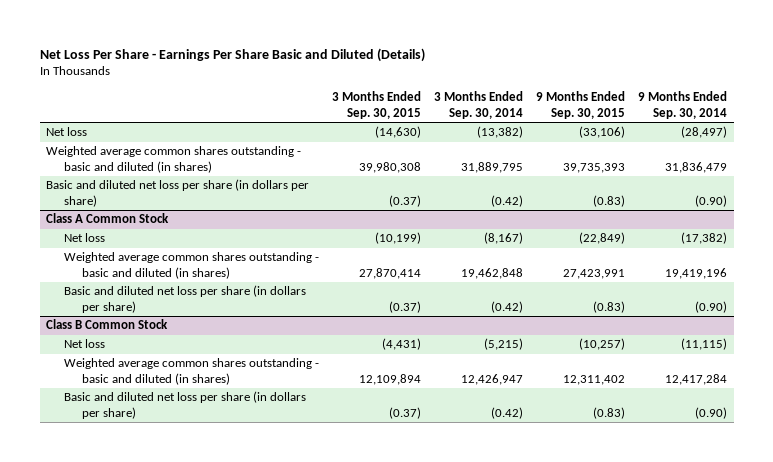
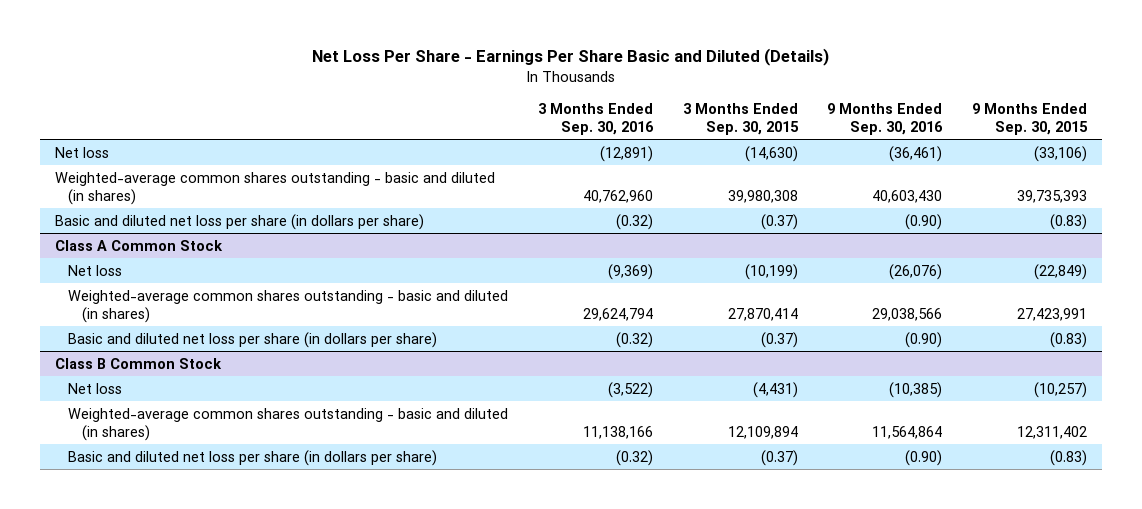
- | 3 Months Ended Sep. 30, 2015 | 3 Months Ended Sep. 30, 2014 | 9 Months Ended Sep. 30, 2015 | 9 Months Ended Sep. 30, 2014
+ | 3 Months Ended Sep. 30, 2016 | 3 Months Ended Sep. 30, 2015 | 9 Months Ended Sep. 30, 2016 | 9 Months Ended Sep. 30, 2015
- Weighted average common shares outstanding - basic and diluted (in shares) | 39,980,308 | 31,889,795 | 39,735,393 | 31,836,479
+ Weighted-average common shares outstanding - basic and diluted (in shares) | 40,762,960 | 39,980,308 | 40,603,430 | 39,735,393
@ Class A Common Stock
- Weighted average common shares outstanding - basic and diluted (in shares) | 27,870,414 | 19,462,848 | 27,423,991 | 19,419,196
+ Weighted-average common shares outstanding - basic and diluted (in shares) | 29,624,794 | 27,870,414 | 29,038,566 | 27,423,991
@ Class B Common Stock
- Weighted average common shares outstanding - basic and diluted (in shares) | 12,109,894 | 12,426,947 | 12,311,402 | 12,417,284
+ Weighted-average common shares outstanding - basic and diluted (in shares) | 11,138,166 | 12,109,894 | 11,564,864 | 12,311,402

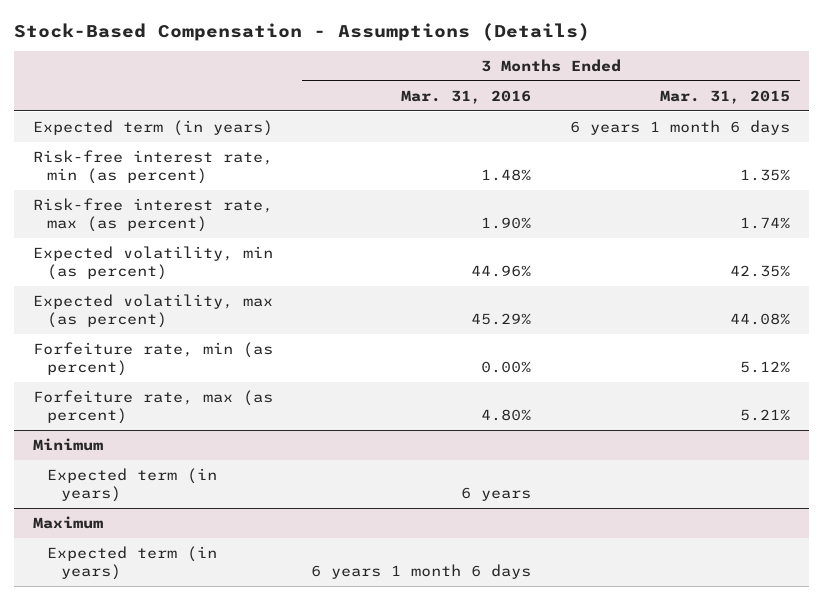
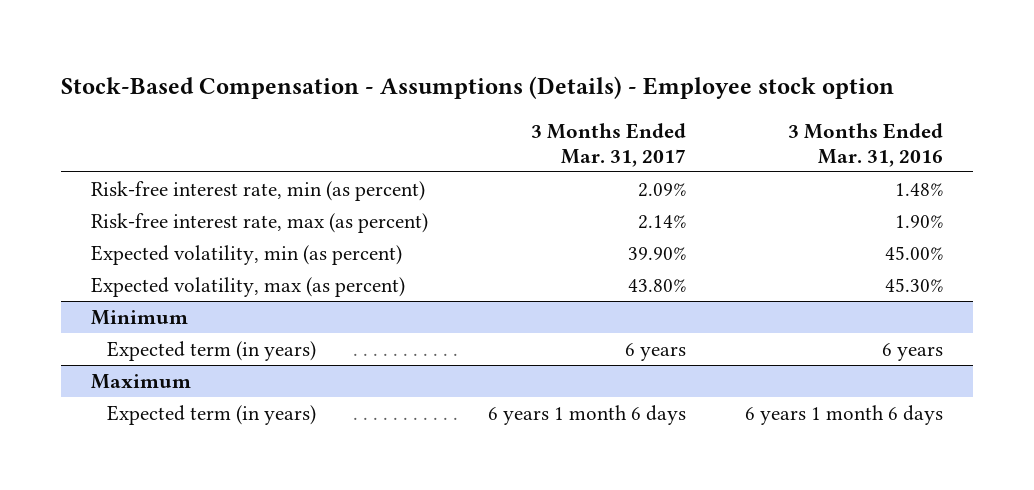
- Stock-Based Compensation - Assumptions (Details)
+ Stock-Based Compensation - Assumptions (Details) - Employee stock option
- | 3 Months Ended Mar. 31, 2016 | 3 Months Ended Mar. 31, 2015
+ | 3 Months Ended Mar. 31, 2017 | 3 Months Ended Mar. 31, 2016
- Expected term (in years) | | 6 years 1 month 6 days
- Expected volatility, min (as percent) | 44.96% | 42.35%
- Expected volatility, max (as percent) | 45.29% | 44.08%
- Forfeiture rate, min (as percent) | 0.00% | 5.12%
- Forfeiture rate, max (as percent) | 4.80% | 5.21%
+ Expected volatility, min (as percent) | 39.90% | 45.00%
+ Expected volatility, max (as percent) | 43.80% | 45.30%

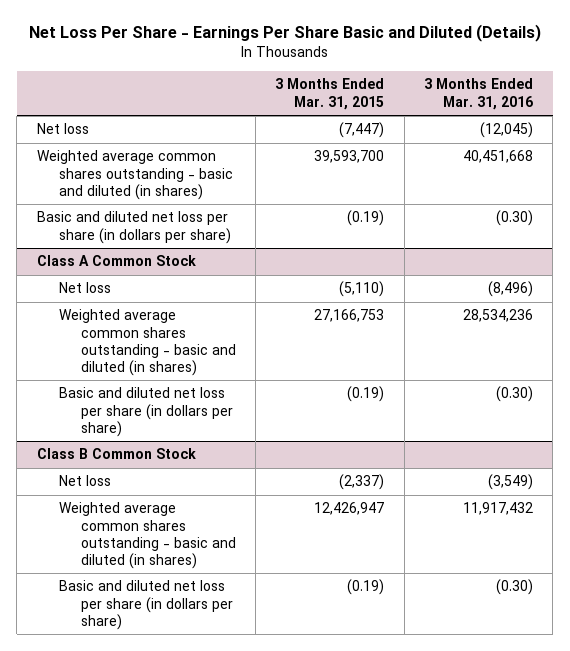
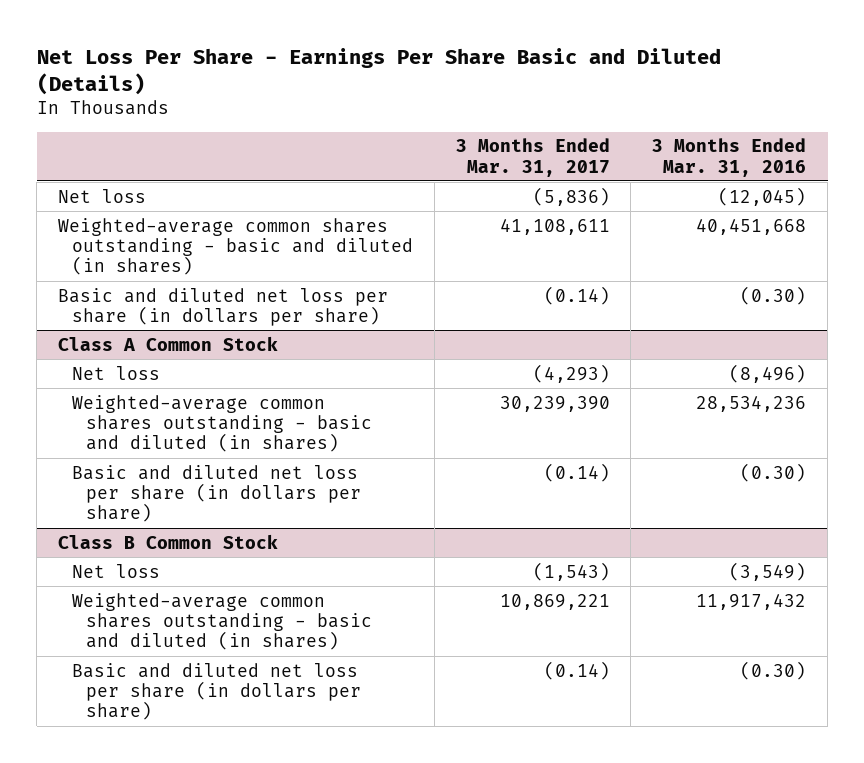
- | 3 Months Ended Mar. 31, 2015 | 3 Months Ended Mar. 31, 2016
+ | 3 Months Ended Mar. 31, 2017 | 3 Months Ended Mar. 31, 2016
- Weighted average common shares outstanding - basic and diluted (in shares) | 39,593,700 | 40,451,668
+ Weighted-average common shares outstanding - basic and diluted (in shares) | 41,108,611 | 40,451,668
@ Class A Common Stock
- Weighted average common shares outstanding - basic and diluted (in shares) | 27,166,753 | 28,534,236
+ Weighted-average common shares outstanding - basic and diluted (in shares) | 30,239,390 | 28,534,236
@ Class B Common Stock
- Weighted average common shares outstanding - basic and diluted (in shares) | 12,426,947 | 11,917,432
+ Weighted-average common shares outstanding - basic and diluted (in shares) | 10,869,221 | 11,917,432

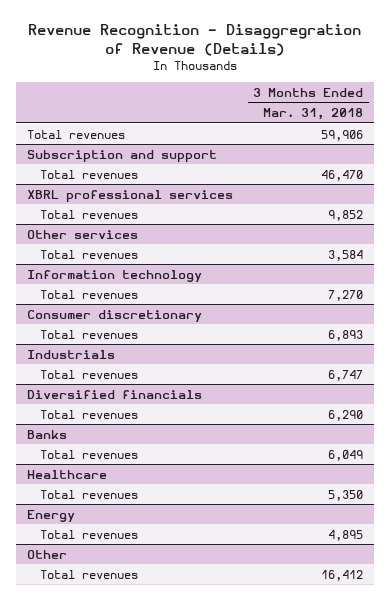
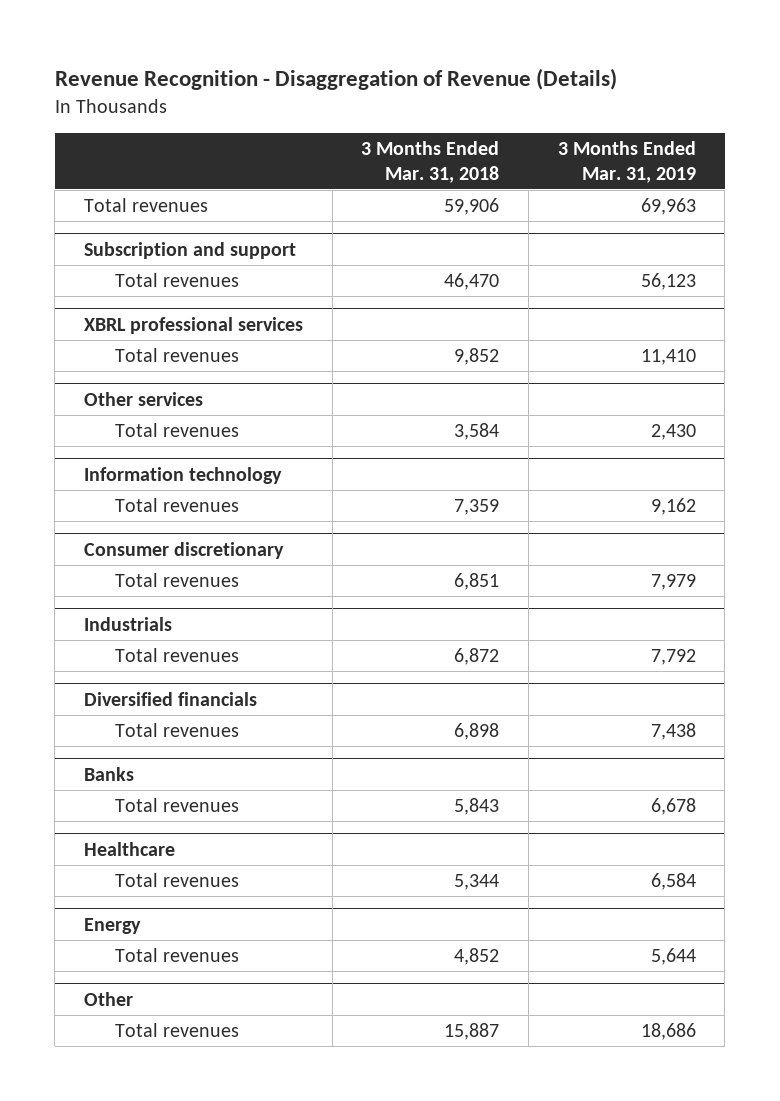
- Revenue Recognition - Disaggregration of Revenue (Details)
+ Revenue Recognition - Disaggregation of Revenue (Details)
- | 3 Months Ended Mar. 31, 2018
+ | 3 Months Ended Mar. 31, 2018 | 3 Months Ended Mar. 31, 2019
@ Information technology
- Total revenues | 7,270
+ Total revenues | 7,359 | 9,162
@ Consumer discretionary
- Total revenues | 6,893
+ Total revenues | 6,851 | 7,979
@ Industrials
- Total revenues | 6,747
+ Total revenues | 6,872 | 7,792
@ Diversified financials
- Total revenues | 6,290
+ Total revenues | 6,898 | 7,438
@ Banks
- Total revenues | 6,049
+ Total revenues | 5,843 | 6,678
@ Healthcare
- Total revenues | 5,350
+ Total revenues | 5,344 | 6,584
@ Energy
- Total revenues | 4,895
+ Total revenues | 4,852 | 5,644
@ Other
- Total revenues | 16,412
+ Total revenues | 15,887 | 18,686

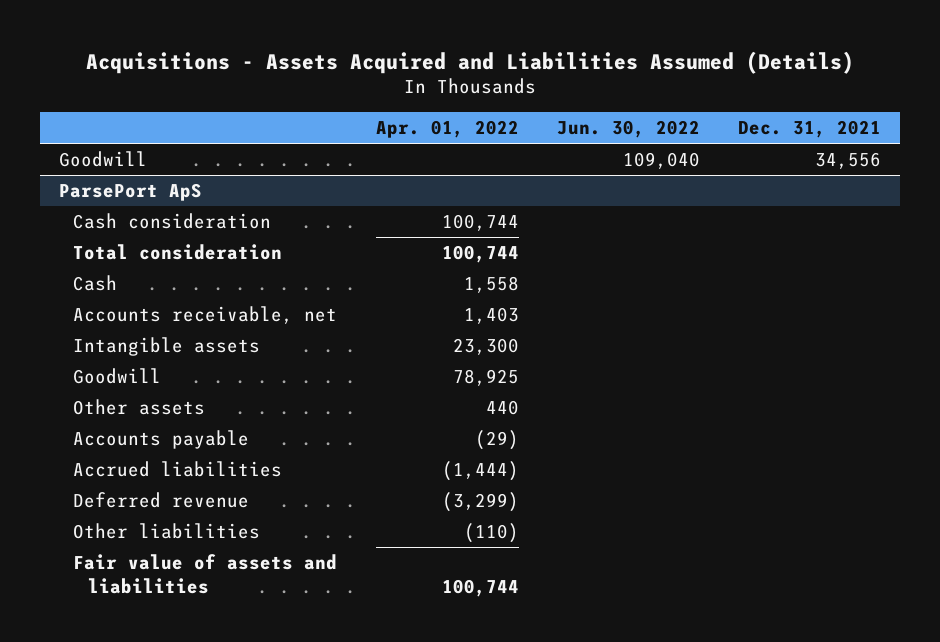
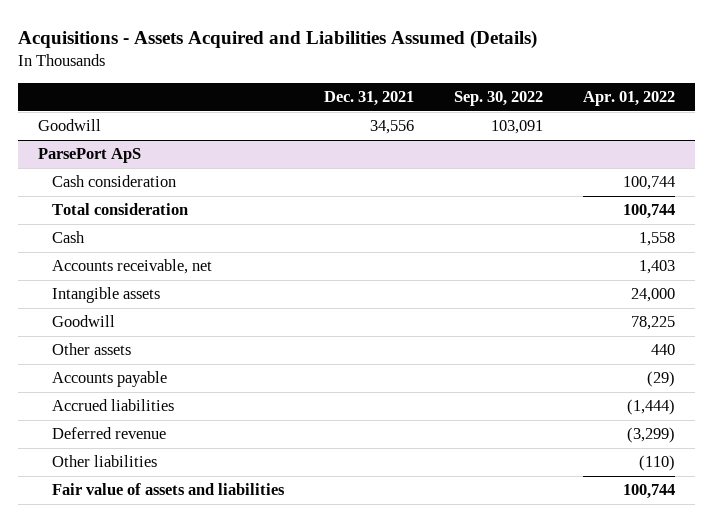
- | Apr. 01, 2022 | Jun. 30, 2022 | Dec. 31, 2021
+ | Dec. 31, 2021 | Sep. 30, 2022 | Apr. 01, 2022
@ ParsePort ApS
- Intangible assets | 23,300 | |
- Goodwill | 78,925 | |
+ Intangible assets | | | 24,000
+ Goodwill | | | 78,225

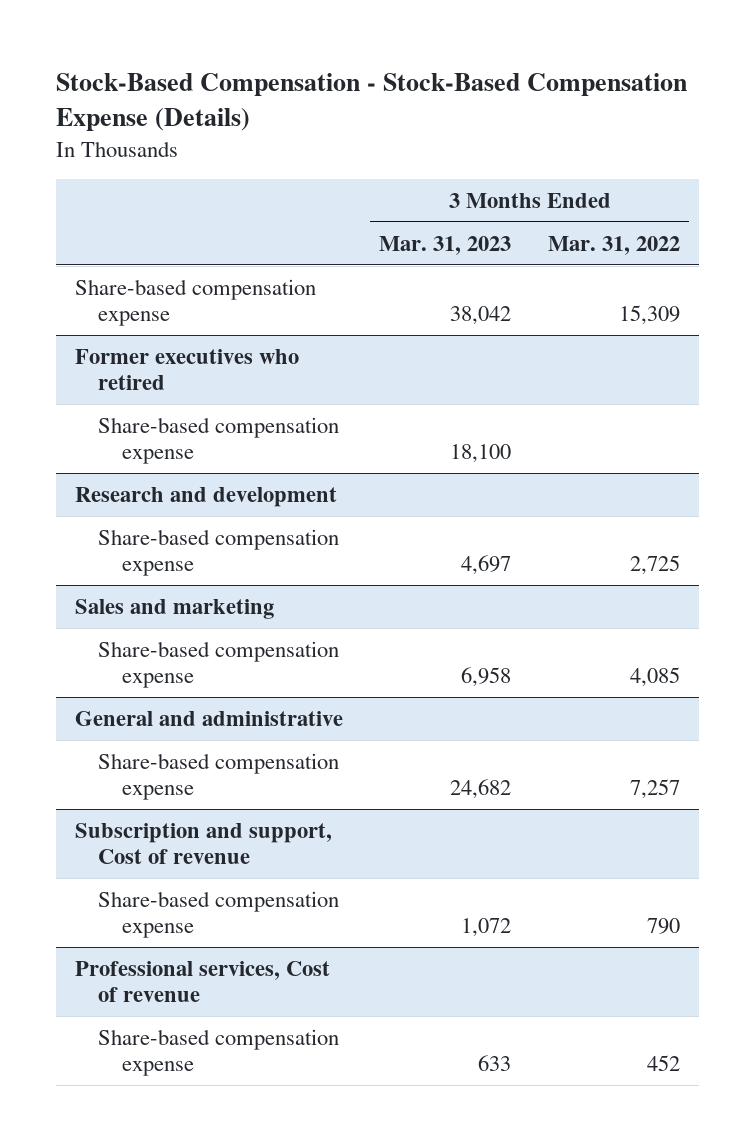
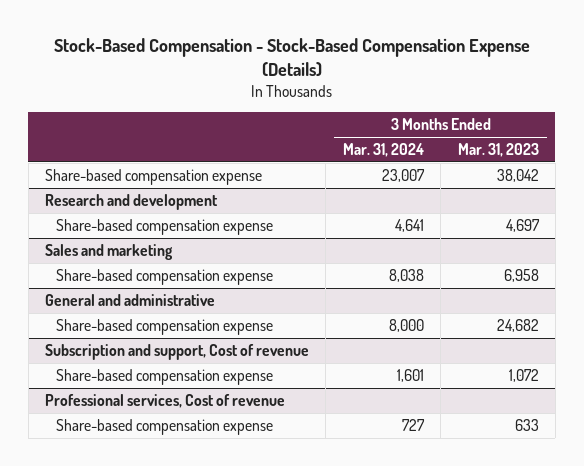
- | 3 Months Ended Mar. 31, 2023 | 3 Months Ended Mar. 31, 2022
+ | 3 Months Ended Mar. 31, 2024 | 3 Months Ended Mar. 31, 2023
- Former executives who retired
- Share-based compensation expense | 18,100 |

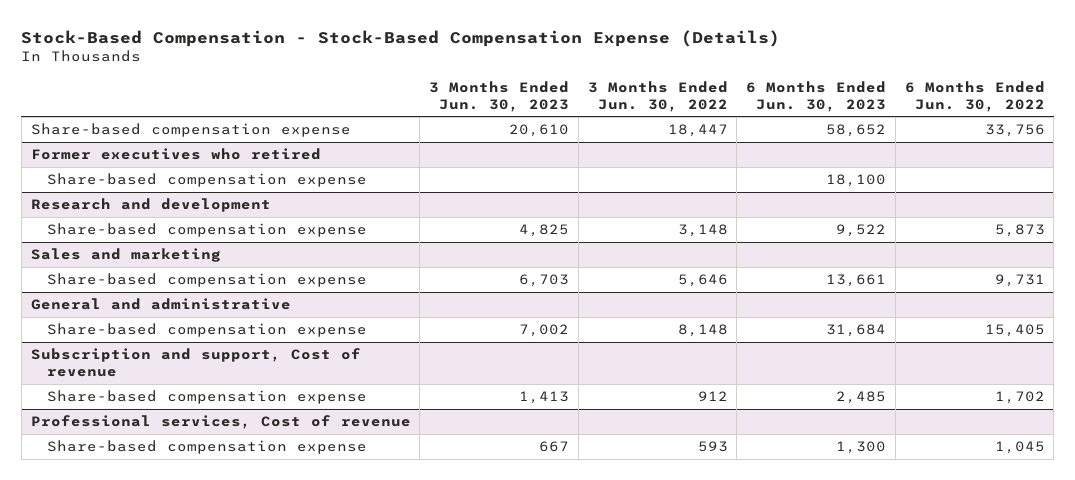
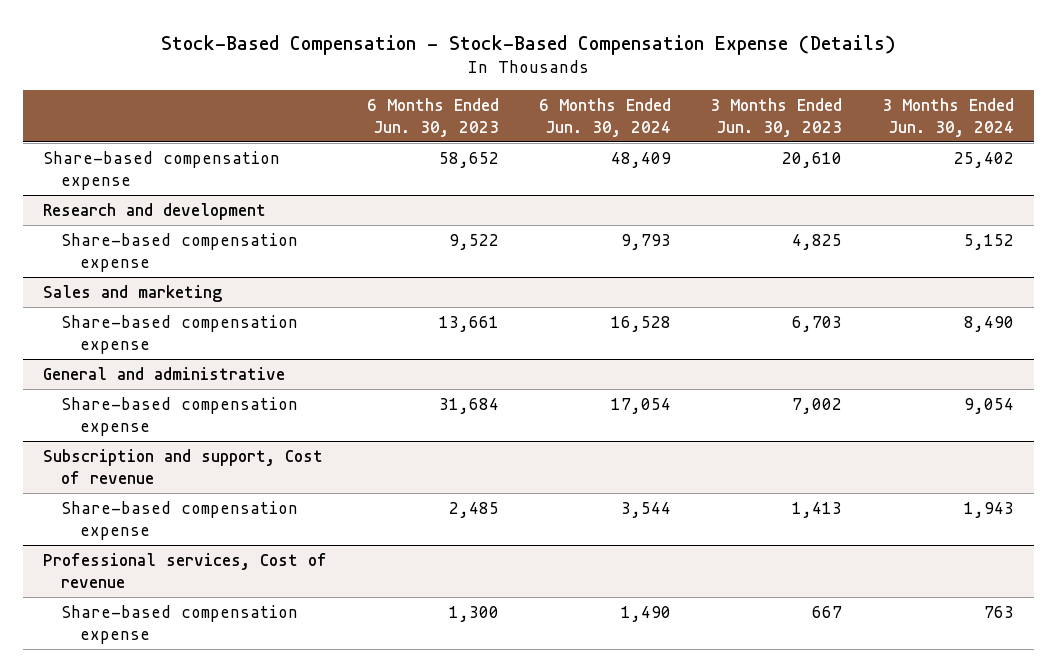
- | 3 Months Ended Jun. 30, 2023 | 3 Months Ended Jun. 30, 2022 | 6 Months Ended Jun. 30, 2023 | 6 Months Ended Jun. 30, 2022
+ | 6 Months Ended Jun. 30, 2023 | 6 Months Ended Jun. 30, 2024 | 3 Months Ended Jun. 30, 2023 | 3 Months Ended Jun. 30, 2024
- Former executives who retired
- Share-based compensation expense | | | 18,100 |

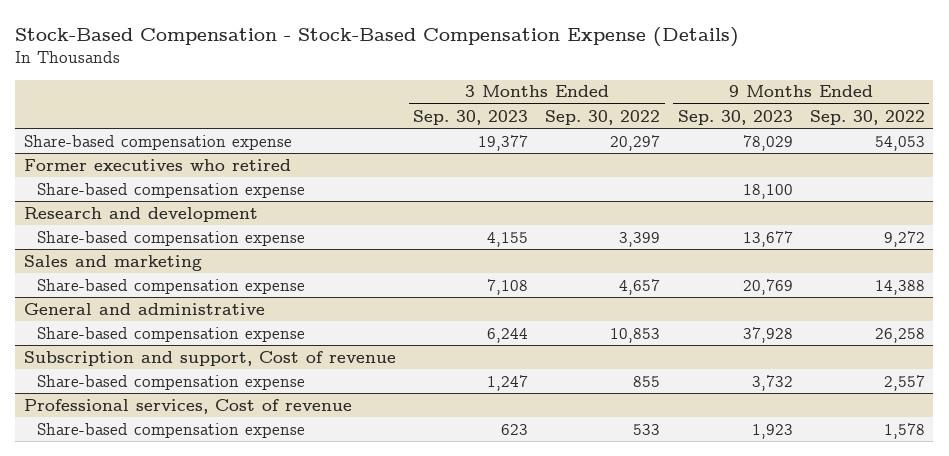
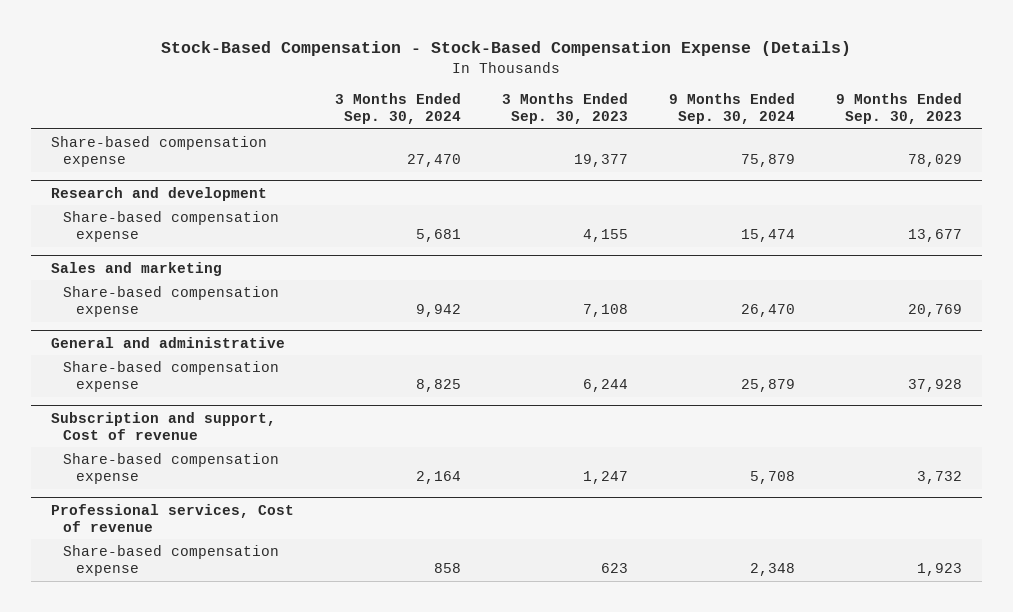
- | 3 Months Ended Sep. 30, 2023 | 3 Months Ended Sep. 30, 2022 | 9 Months Ended Sep. 30, 2023 | 9 Months Ended Sep. 30, 2022
+ | 3 Months Ended Sep. 30, 2024 | 3 Months Ended Sep. 30, 2023 | 9 Months Ended Sep. 30, 2024 | 9 Months Ended Sep. 30, 2023
- Former executives who retired
- Share-based compensation expense | | | 18,100 |

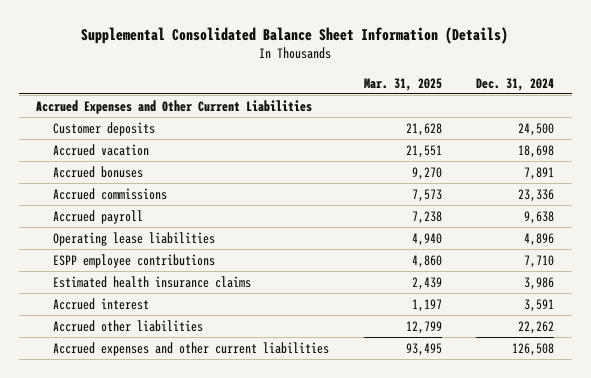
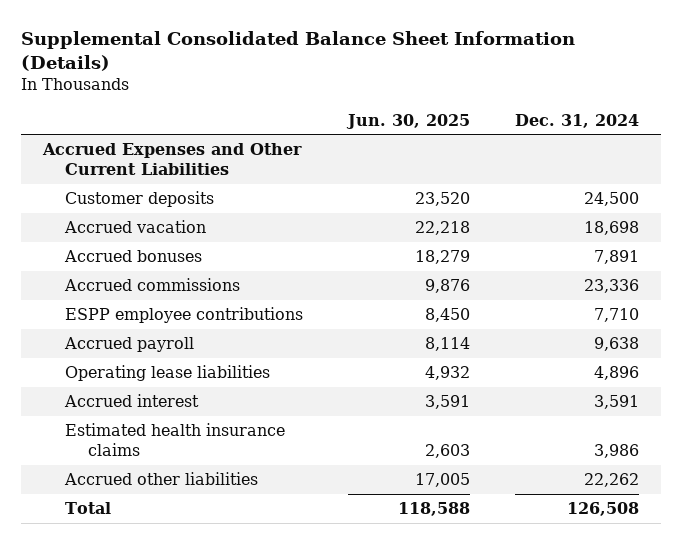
- | Mar. 31, 2025 | Dec. 31, 2024
+ | Jun. 30, 2025 | Dec. 31, 2024
moved up: ESPP employee contributions | 8,450 | 7,710
moved down: Estimated health insurance claims | 2,603 | 3,986
- Accrued expenses and other current liabilities | 93,495 | 126,508
+ Total | 118,588 | 126,508

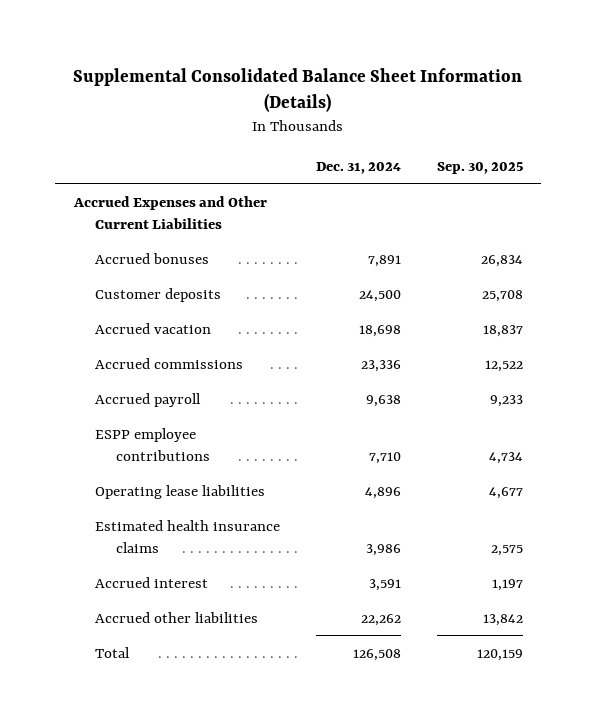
- | Jun. 30, 2025 | Dec. 31, 2024
+ | Dec. 31, 2024 | Sep. 30, 2025
moved up: Accrued bonuses | 7,891 | 26,834
moved down: ESPP employee contributions | 7,710 | 4,734
moved down: Accrued interest | 3,591 | 1,197

